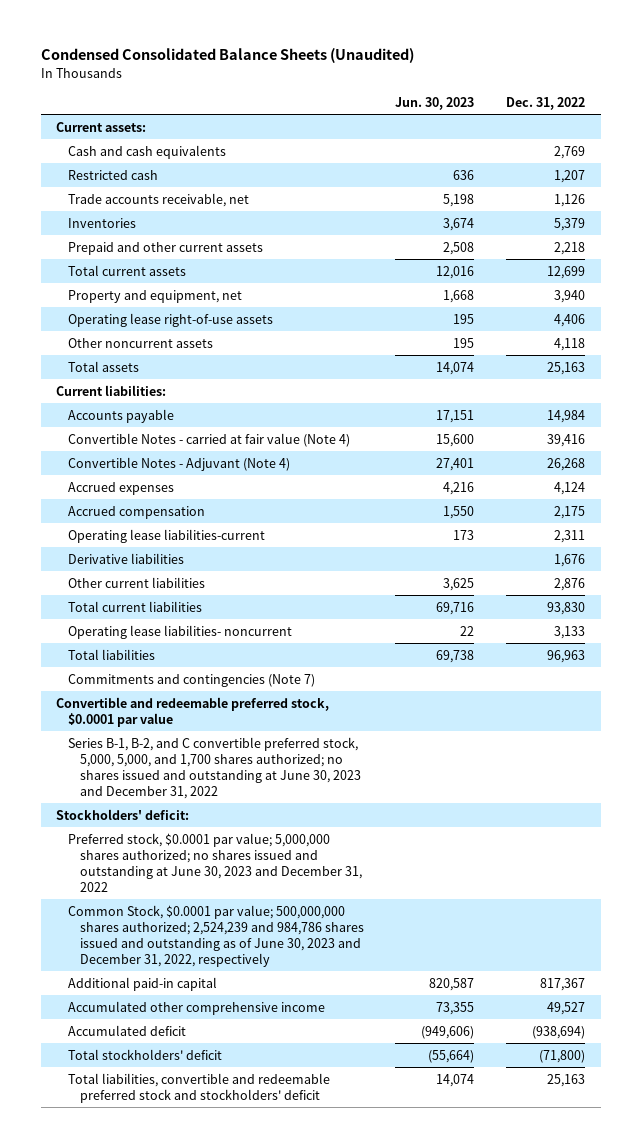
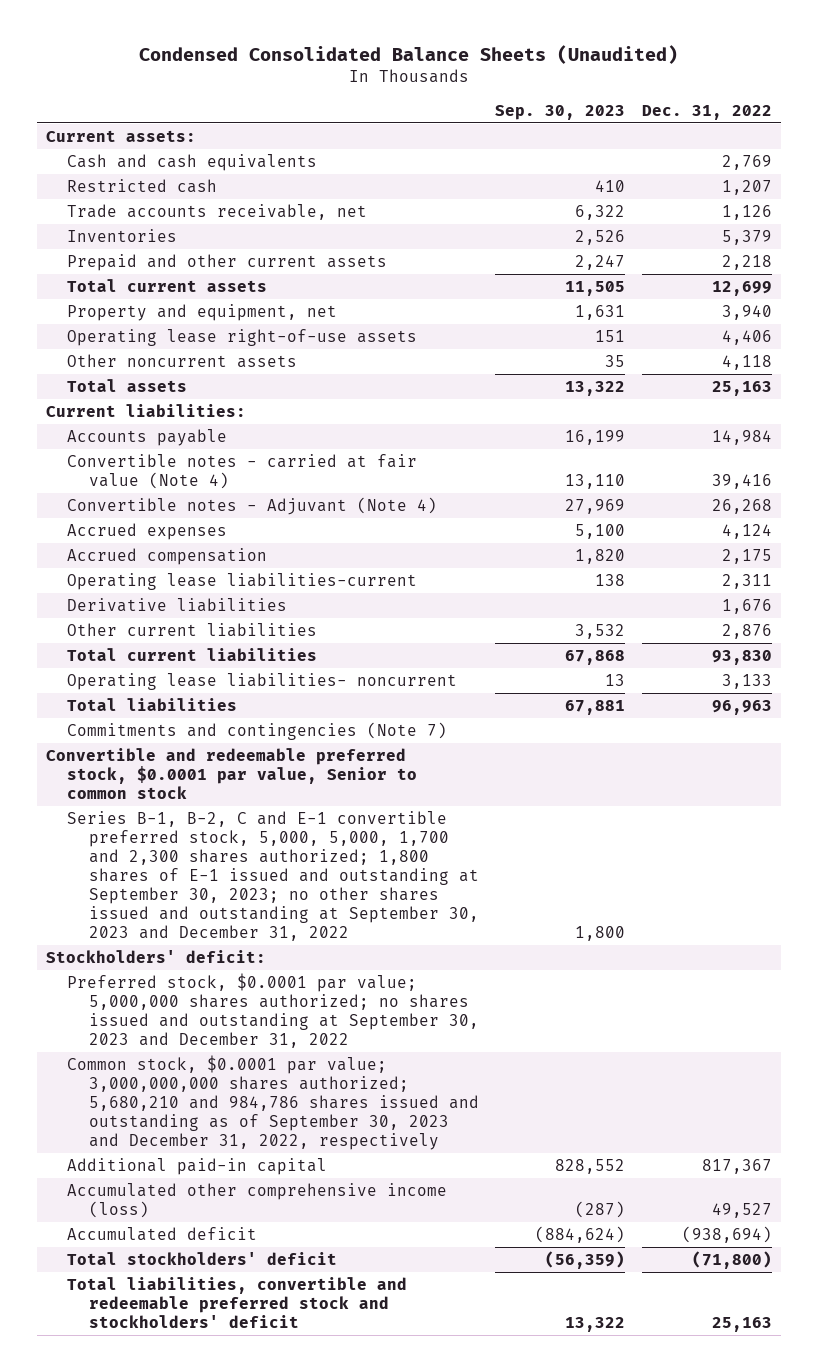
- | Jun. 30, 2023 | Dec. 31, 2022
+ | Sep. 30, 2023 | Dec. 31, 2022
- Convertible Notes - carried at fair value (Note 4) | 15,600 | 39,416
- Convertible Notes - Adjuvant (Note 4) | 27,401 | 26,268
+ Convertible notes - carried at fair value (Note 4) | 13,110 | 39,416
+ Convertible notes - Adjuvant (Note 4) | 27,969 | 26,268
- Convertible and redeemable preferred stock, $0.0001 par value
- Series B-1, B-2, and C convertible preferred stock, 5,000, 5,000, and 1,700 shares authorized; no shares issued and outstanding at June 30, 2023 and December 31, 2022
+ Convertible and redeemable preferred stock, $0.0001 par value, Senior to common stock
+ Series B-1, B-2, C and E-1 convertible preferred stock, 5,000, 5,000, 1,700 and 2,300 shares authorized; 1,800 shares of E-1 issued and outstanding at September 30, 2023; no other shares issued and outstanding at September 30, 2023 and December 31, 2022 | 1,800 |
- Preferred stock, $0.0001 par value; 5,000,000 shares authorized; no shares issued and outstanding at June 30, 2023 and December 31, 2022
- Common Stock, $0.0001 par value; 500,000,000 shares authorized; 2,524,239 and 984,786 shares issued and outstanding as of June 30, 2023 and December 31, 2022, respectively
+ Preferred stock, $0.0001 par value; 5,000,000 shares authorized; no shares issued and outstanding at September 30, 2023 and December 31, 2022
+ Common stock, $0.0001 par value; 3,000,000,000 shares authorized; 5,680,210 and 984,786 shares issued and outstanding as of September 30, 2023 and December 31, 2022, respectively
- Accumulated other comprehensive income | 73,355 | 49,527
+ Accumulated other comprehensive income (loss) | (287) | 49,527

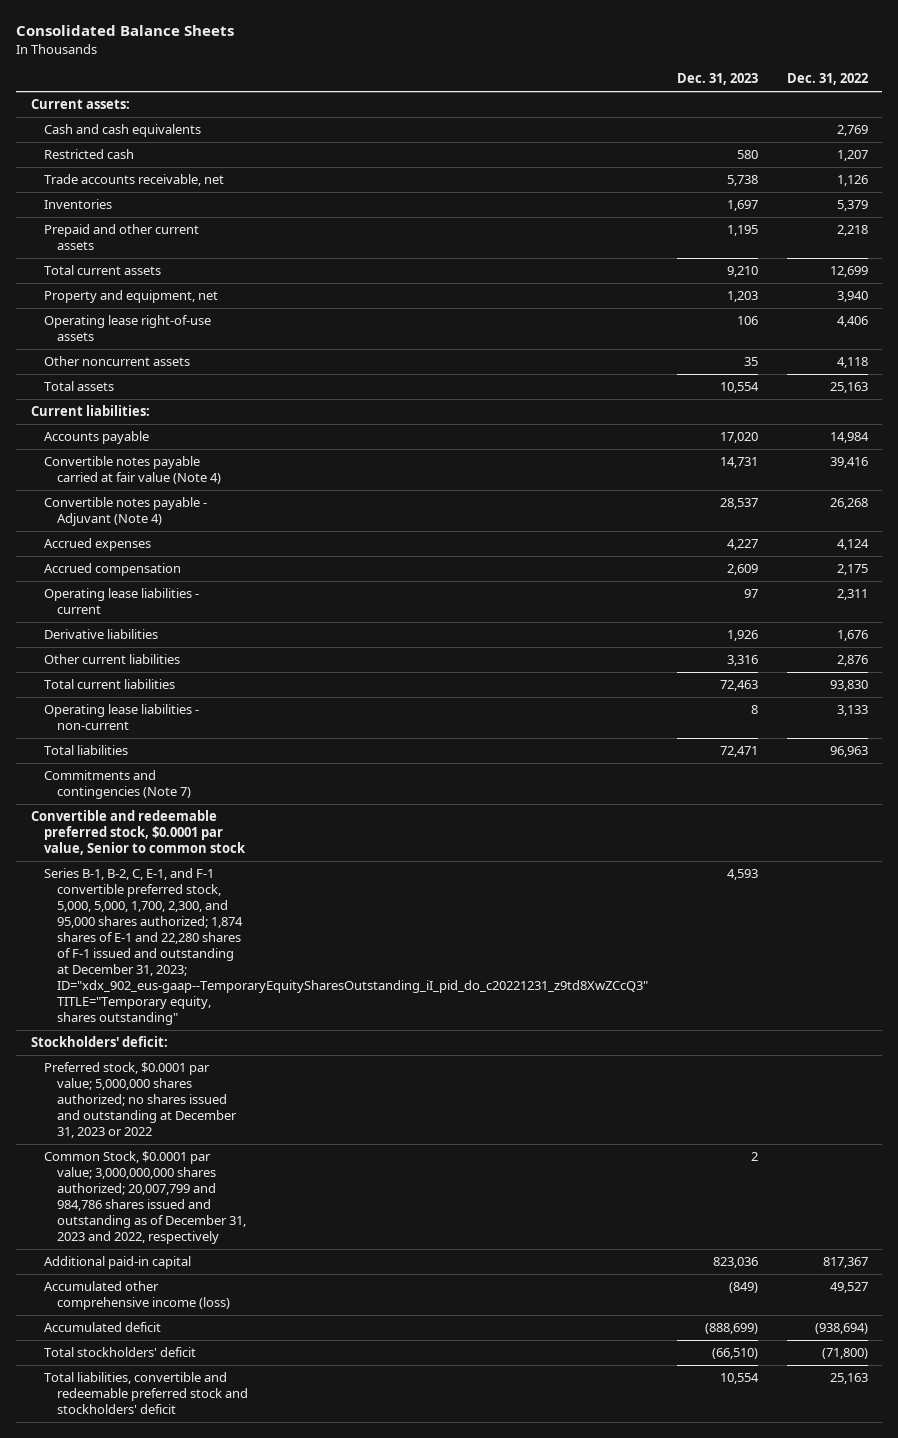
- Condensed Consolidated Balance Sheets (Unaudited)
+ Consolidated Balance Sheets
- | Sep. 30, 2023 | Dec. 31, 2022
+ | Dec. 31, 2023 | Dec. 31, 2022
- Convertible notes - carried at fair value (Note 4) | 13,110 | 39,416
- Convertible notes - Adjuvant (Note 4) | 27,969 | 26,268
+ Convertible notes payable carried at fair value (Note 4) | 14,731 | 39,416
+ Convertible notes payable - Adjuvant (Note 4) | 28,537 | 26,268
- Operating lease liabilities-current | 138 | 2,311
+ Operating lease liabilities - current | 97 | 2,311
- Operating lease liabilities- noncurrent | 13 | 3,133
+ Operating lease liabilities - non-current | 8 | 3,133
- Series B-1, B-2, C and E-1 convertible preferred stock, 5,000, 5,000, 1,700 and 2,300 shares authorized; 1,800 shares of E-1 issued and outstanding at September 30, 2023; no other shares issued and outstanding at September 30, 2023 and December 31, 2022 | 1,800 |
+ Series B-1, B-2, C, E-1, and F-1 convertible preferred stock, 5,000, 5,000, 1,700, 2,300, and 95,000 shares authorized; 1,874 shares of E-1 and 22,280 shares of F-1 issued and outstanding at December 31, 2023; ID="xdx_902_eus-gaap--TemporaryEquitySharesOutstanding_iI_pid_do_c20221231_z9td8XwZCcQ3" TITLE="Temporary equity, shares outstanding" | 4,593 |
- Preferred stock, $0.0001 par value; 5,000,000 shares authorized; no shares issued and outstanding at September 30, 2023 and December 31, 2022
- Common stock, $0.0001 par value; 3,000,000,000 shares authorized; 5,680,210 and 984,786 shares issued and outstanding as of September 30, 2023 and December 31, 2022, respectively
+ Preferred stock, $0.0001 par value; 5,000,000 shares authorized; no shares issued and outstanding at December 31, 2023 or 2022
+ Common Stock, $0.0001 par value; 3,000,000,000 shares authorized; 20,007,799 and 984,786 shares issued and outstanding as of December 31, 2023 and 2022, respectively | 2 |

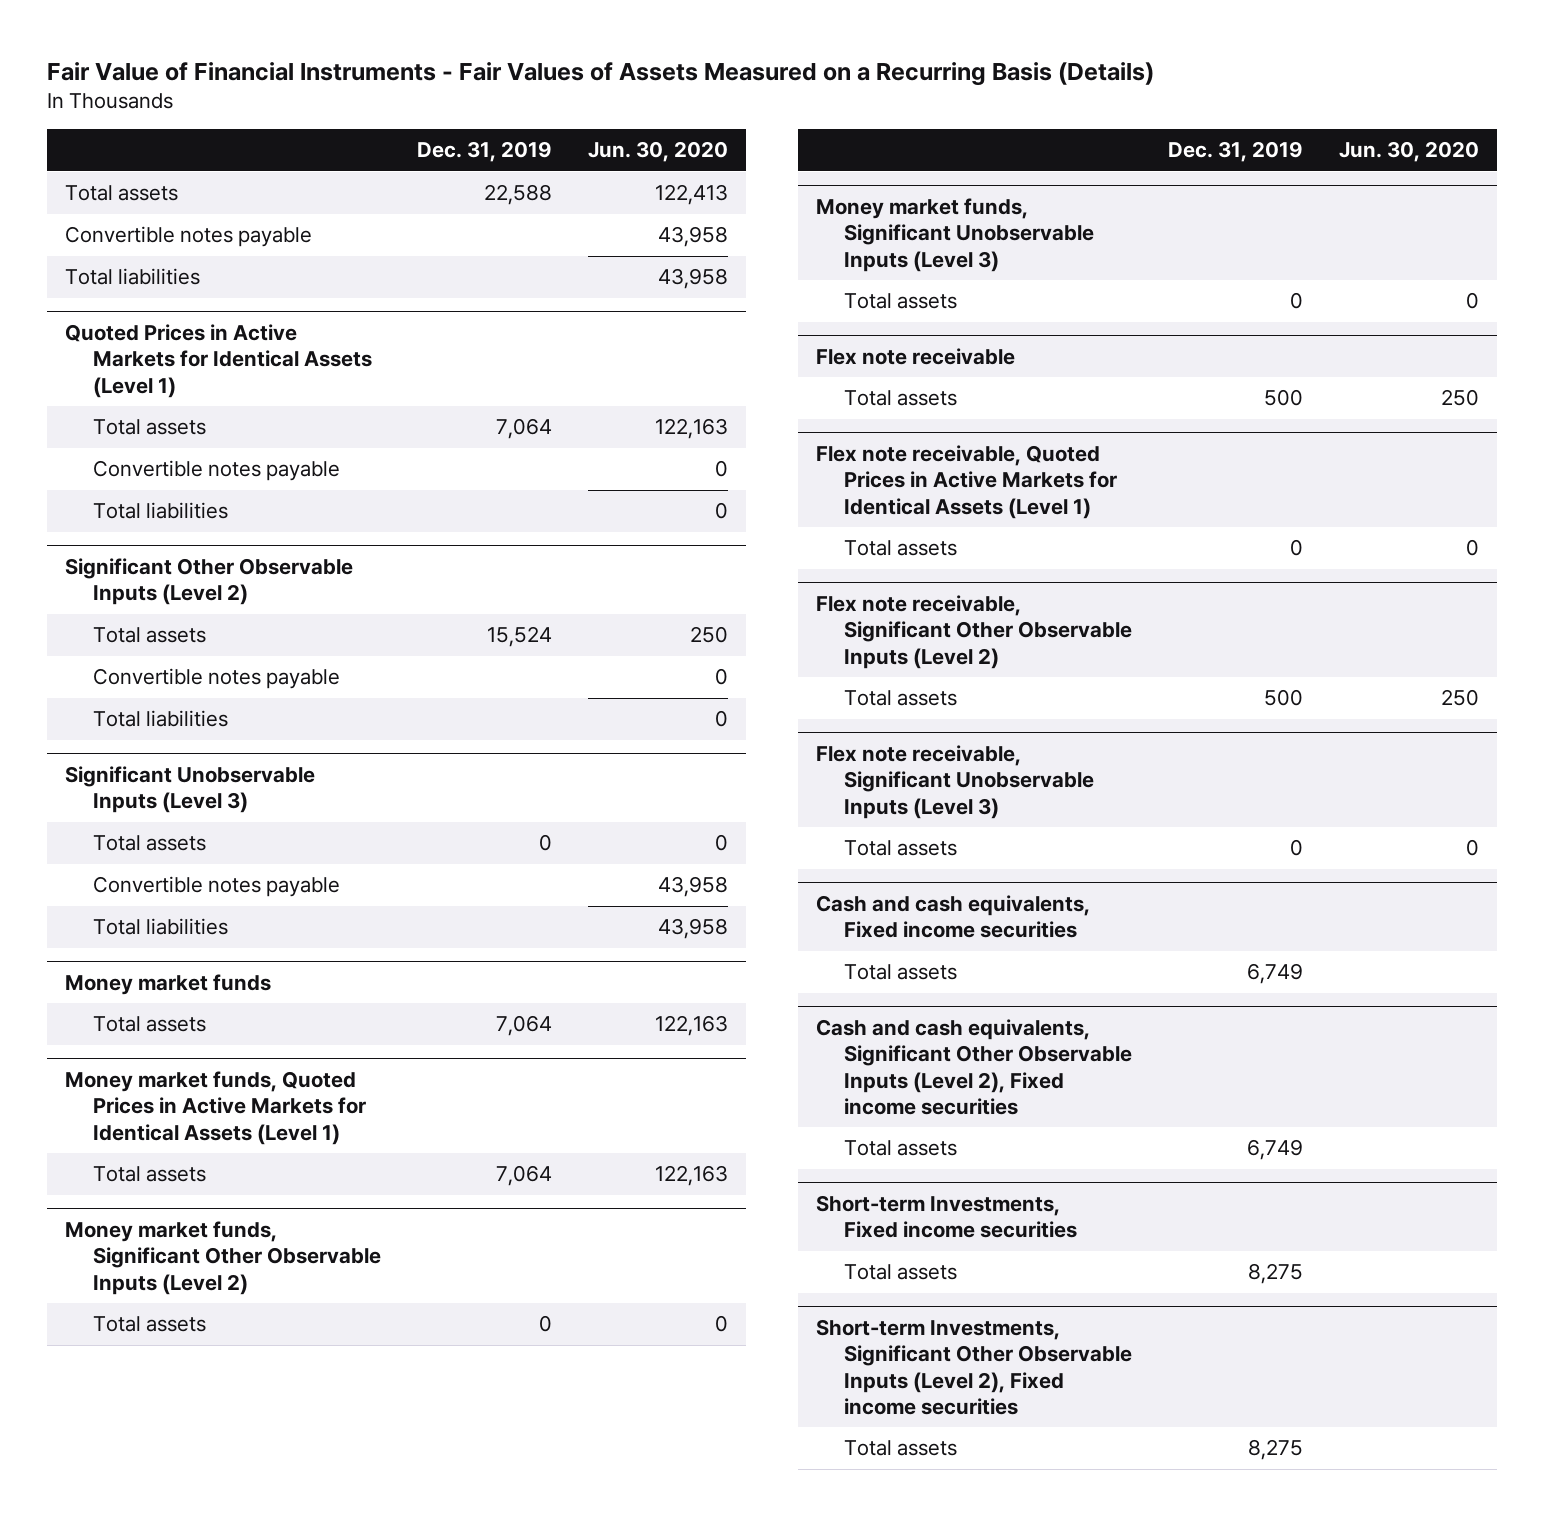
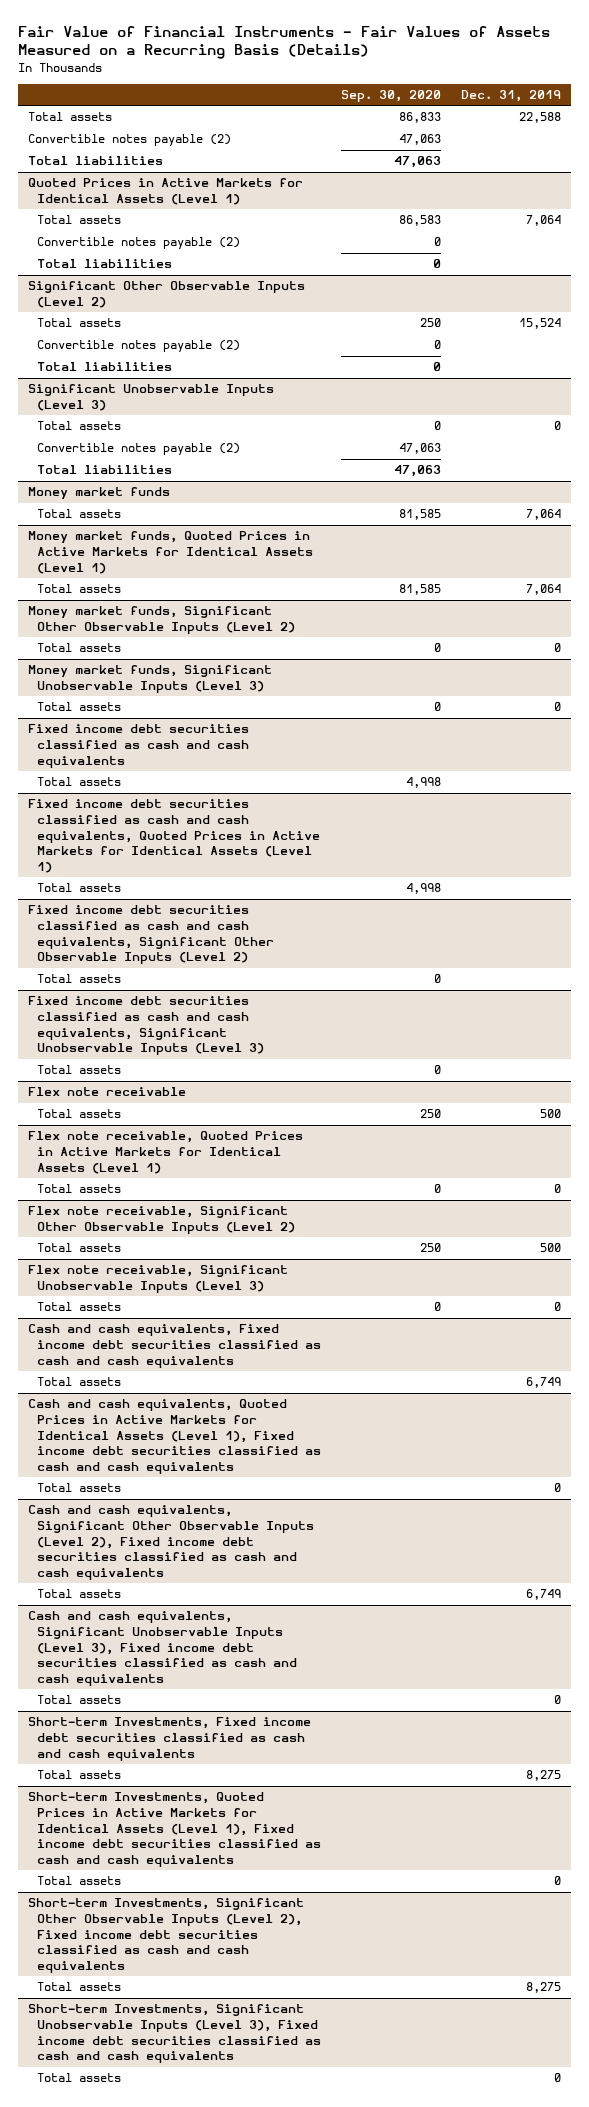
- | Dec. 31, 2019 | Jun. 30, 2020
+ | Sep. 30, 2020 | Dec. 31, 2019
- Convertible notes payable | | 43,958
+ Convertible notes payable (2) | 47,063 |
@ Quoted Prices in Active Markets for Identical Assets (Level 1)
- Convertible notes payable | | 0
+ Convertible notes payable (2) | 0 |
@ Significant Other Observable Inputs (Level 2)
- Convertible notes payable | | 0
+ Convertible notes payable (2) | 0 |
@ Significant Unobservable Inputs (Level 3)
- Convertible notes payable | | 43,958
+ Convertible notes payable (2) | 47,063 |
+ Fixed income debt securities classified as cash and cash equivalents
+ Total assets | 4,998 |
+ Fixed income debt securities classified as cash and cash equivalents, Quoted Prices in Active Markets for Identical Assets (Level 1)
+ Total assets | 4,998 |
+ Fixed income debt securities classified as cash and cash equivalents, Significant Other Observable Inputs (Level 2)
+ Total assets | 0 |
+ Fixed income debt securities classified as cash and cash equivalents, Significant Unobservable Inputs (Level 3)
+ Total assets | 0 |
- Cash and cash equivalents, Fixed income securities
+ Cash and cash equivalents, Fixed income debt securities classified as cash and cash equivalents
- Cash and cash equivalents, Significant Other Observable Inputs (Level 2), Fixed income securities
+ Cash and cash equivalents, Quoted Prices in Active Markets for Identical Assets (Level 1), Fixed income debt securities classified as cash and cash equivalents
+ Total assets | | 0
+ Cash and cash equivalents, Significant Other Observable Inputs (Level 2), Fixed income debt securities classified as cash and cash equivalents
- Short-term Investments, Fixed income securities
+ Cash and cash equivalents, Significant Unobservable Inputs (Level 3), Fixed income debt securities classified as cash and cash equivalents
+ Total assets | | 0
+ Short-term Investments, Fixed income debt securities classified as cash and cash equivalents
- Short-term Investments, Significant Other Observable Inputs (Level 2), Fixed income securities
+ Short-term Investments, Quoted Prices in Active Markets for Identical Assets (Level 1), Fixed income debt securities classified as cash and cash equivalents
+ Total assets | | 0
+ Short-term Investments, Significant Other Observable Inputs (Level 2), Fixed income debt securities classified as cash and cash equivalents
+ Short-term Investments, Significant Unobservable Inputs (Level 3), Fixed income debt securities classified as cash and cash equivalents
+ Total assets | | 0

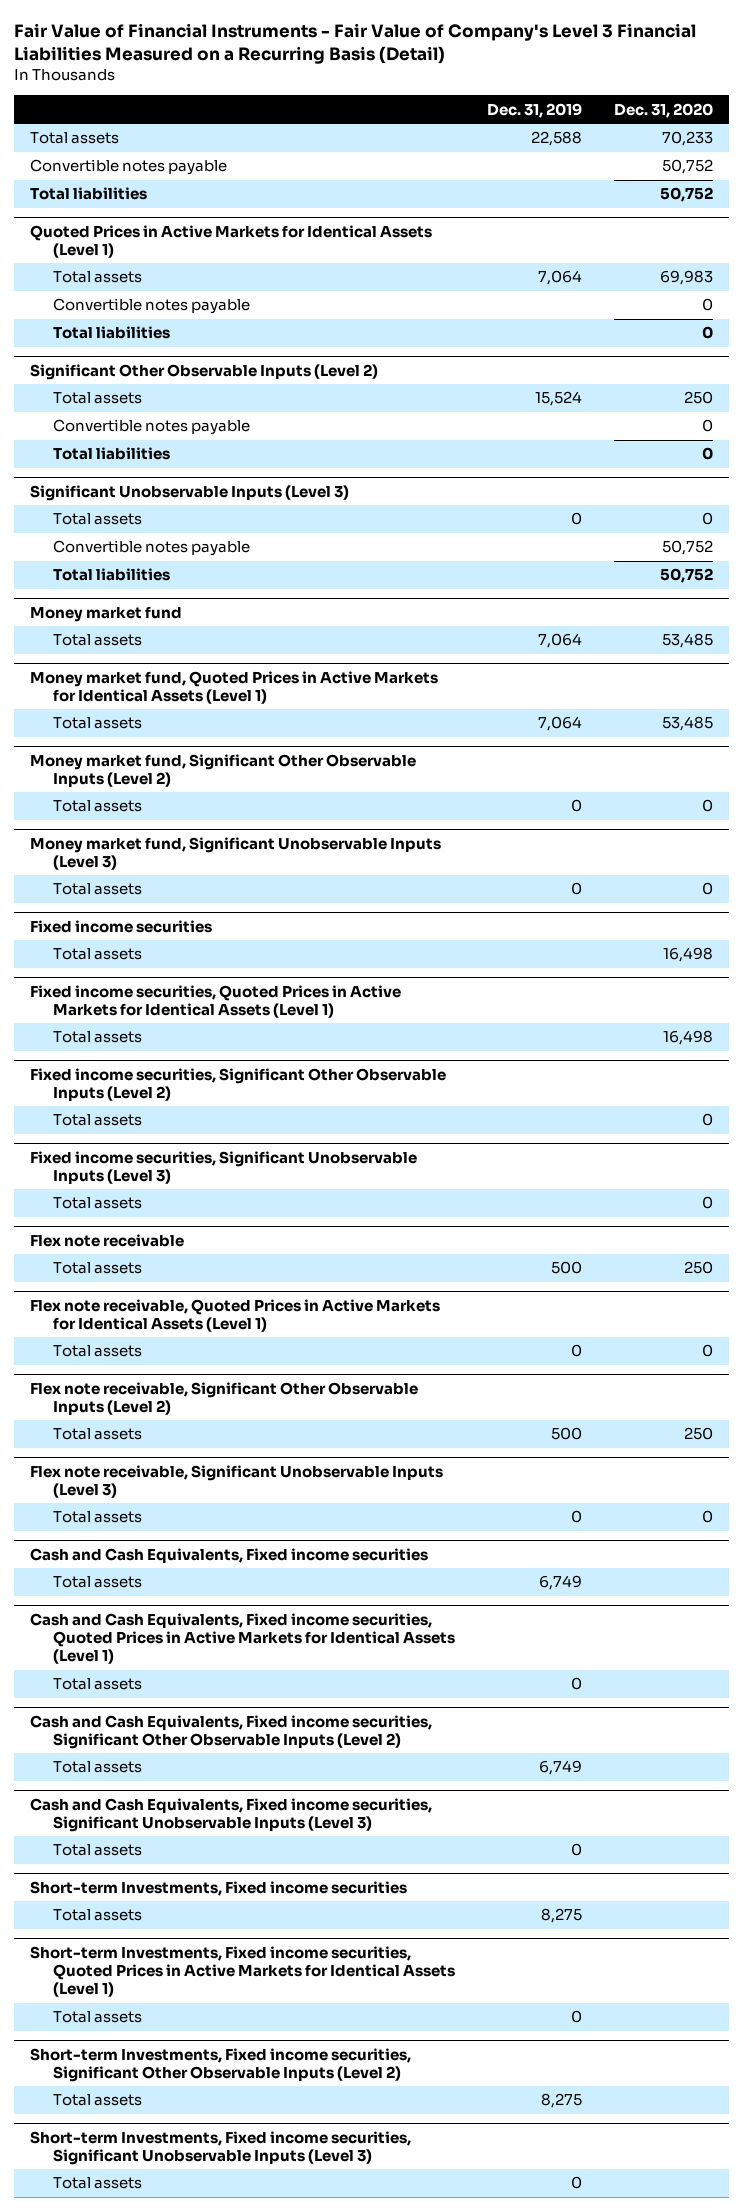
- Fair Value of Financial Instruments - Fair Values of Assets Measured on a Recurring Basis (Details)
+ Fair Value of Financial Instruments - Fair Value of Company's Level 3 Financial Liabilities Measured on a Recurring Basis (Detail)
- | Sep. 30, 2020 | Dec. 31, 2019
+ | Dec. 31, 2019 | Dec. 31, 2020
- Convertible notes payable (2) | 47,063 |
+ Convertible notes payable | | 50,752
@ Quoted Prices in Active Markets for Identical Assets (Level 1)
- Convertible notes payable (2) | 0 |
+ Convertible notes payable | | 0
@ Significant Other Observable Inputs (Level 2)
- Convertible notes payable (2) | 0 |
+ Convertible notes payable | | 0
@ Significant Unobservable Inputs (Level 3)
- Convertible notes payable (2) | 47,063 |
+ Convertible notes payable | | 50,752
- Money market funds
+ Money market fund
- Money market funds, Quoted Prices in Active Markets for Identical Assets (Level 1)
+ Money market fund, Quoted Prices in Active Markets for Identical Assets (Level 1)
- Money market funds, Significant Other Observable Inputs (Level 2)
+ Money market fund, Significant Other Observable Inputs (Level 2)
- Money market funds, Significant Unobservable Inputs (Level 3)
+ Money market fund, Significant Unobservable Inputs (Level 3)
- Fixed income debt securities classified as cash and cash equivalents
+ Fixed income securities
- Fixed income debt securities classified as cash and cash equivalents, Quoted Prices in Active Markets for Identical Assets (Level 1)
+ Fixed income securities, Quoted Prices in Active Markets for Identical Assets (Level 1)
- Fixed income debt securities classified as cash and cash equivalents, Significant Other Observable Inputs (Level 2)
+ Fixed income securities, Significant Other Observable Inputs (Level 2)
- Fixed income debt securities classified as cash and cash equivalents, Significant Unobservable Inputs (Level 3)
+ Fixed income securities, Significant Unobservable Inputs (Level 3)
- Cash and cash equivalents, Fixed income debt securities classified as cash and cash equivalents
+ Cash and Cash Equivalents, Fixed income securities
- Cash and cash equivalents, Quoted Prices in Active Markets for Identical Assets (Level 1), Fixed income debt securities classified as cash and cash equivalents
+ Cash and Cash Equivalents, Fixed income securities, Quoted Prices in Active Markets for Identical Assets (Level 1)
- Cash and cash equivalents, Significant Other Observable Inputs (Level 2), Fixed income debt securities classified as cash and cash equivalents
+ Cash and Cash Equivalents, Fixed income securities, Significant Other Observable Inputs (Level 2)
- Cash and cash equivalents, Significant Unobservable Inputs (Level 3), Fixed income debt securities classified as cash and cash equivalents
+ Cash and Cash Equivalents, Fixed income securities, Significant Unobservable Inputs (Level 3)
- Short-term Investments, Fixed income debt securities classified as cash and cash equivalents
+ Short-term Investments, Fixed income securities
- Short-term Investments, Quoted Prices in Active Markets for Identical Assets (Level 1), Fixed income debt securities classified as cash and cash equivalents
+ Short-term Investments, Fixed income securities, Quoted Prices in Active Markets for Identical Assets (Level 1)
- Short-term Investments, Significant Other Observable Inputs (Level 2), Fixed income debt securities classified as cash and cash equivalents
+ Short-term Investments, Fixed income securities, Significant Other Observable Inputs (Level 2)
- Short-term Investments, Significant Unobservable Inputs (Level 3), Fixed income debt securities classified as cash and cash equivalents
+ Short-term Investments, Fixed income securities, Significant Unobservable Inputs (Level 3)

